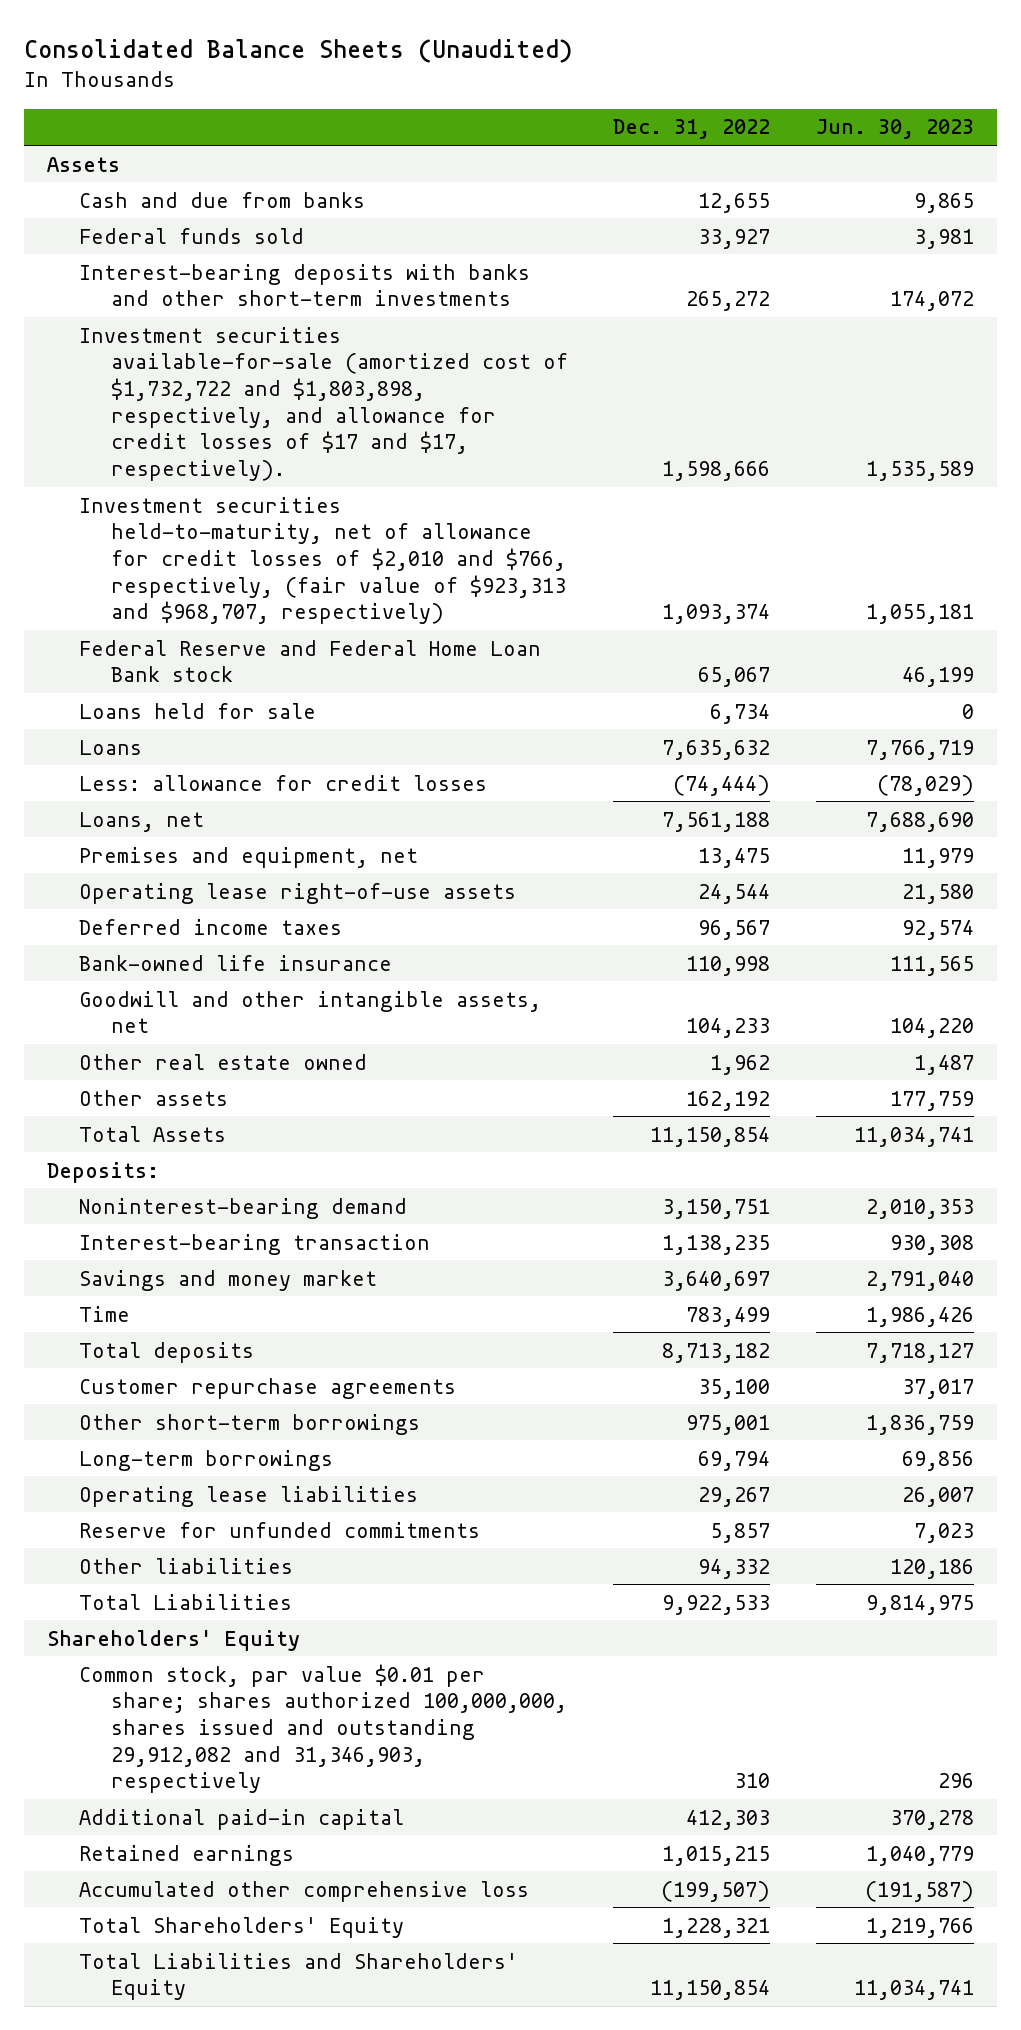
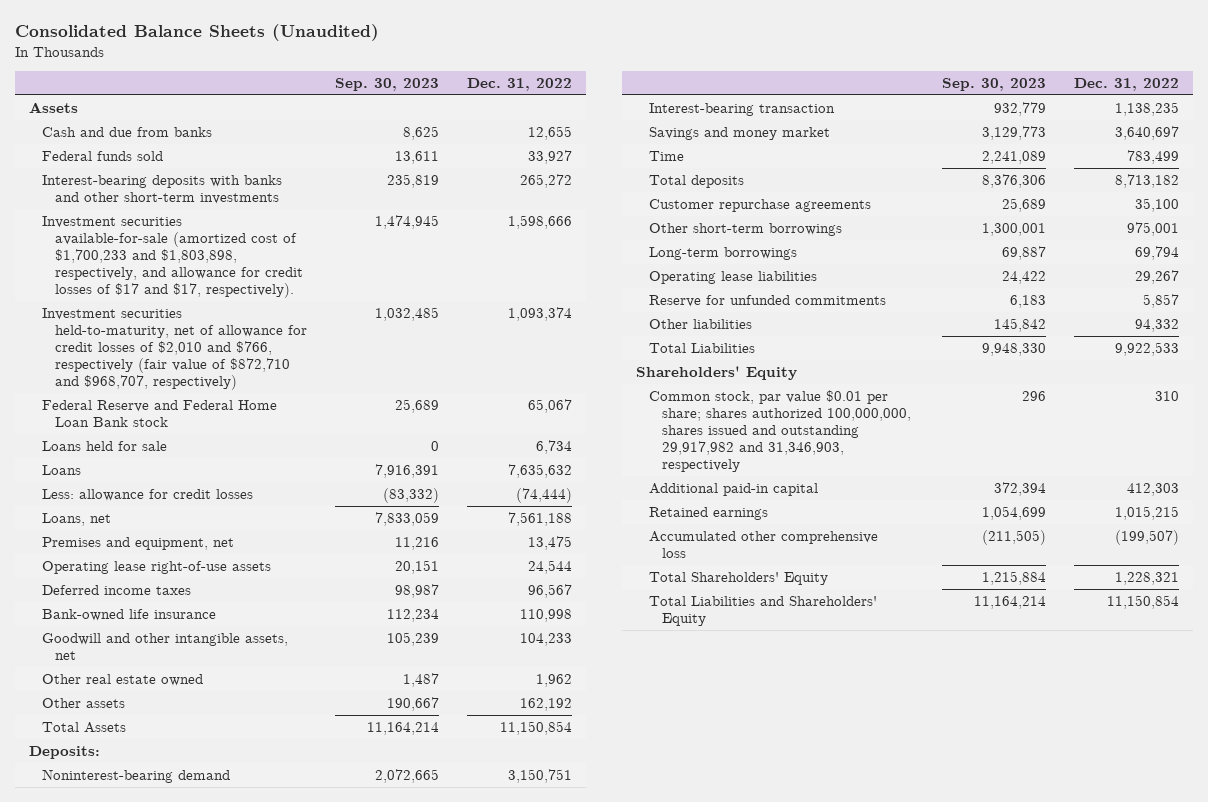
- | Dec. 31, 2022 | Jun. 30, 2023
+ | Sep. 30, 2023 | Dec. 31, 2022
- Investment securities available-for-sale (amortized cost of $1,732,722 and $1,803,898, respectively, and allowance for credit losses of $17 and $17, respectively). | 1,598,666 | 1,535,589
- Investment securities held-to-maturity, net of allowance for credit losses of $2,010 and $766, respectively, (fair value of $923,313 and $968,707, respectively) | 1,093,374 | 1,055,181
+ Investment securities available-for-sale (amortized cost of $1,700,233 and $1,803,898, respectively, and allowance for credit losses of $17 and $17, respectively). | 1,474,945 | 1,598,666
+ Investment securities held-to-maturity, net of allowance for credit losses of $2,010 and $766, respectively (fair value of $872,710 and $968,707, respectively) | 1,032,485 | 1,093,374
- Common stock, par value $0.01 per share; shares authorized 100,000,000, shares issued and outstanding 29,912,082 and 31,346,903, respectively | 310 | 296
+ Common stock, par value $0.01 per share; shares authorized 100,000,000, shares issued and outstanding 29,917,982 and 31,346,903, respectively | 296 | 310

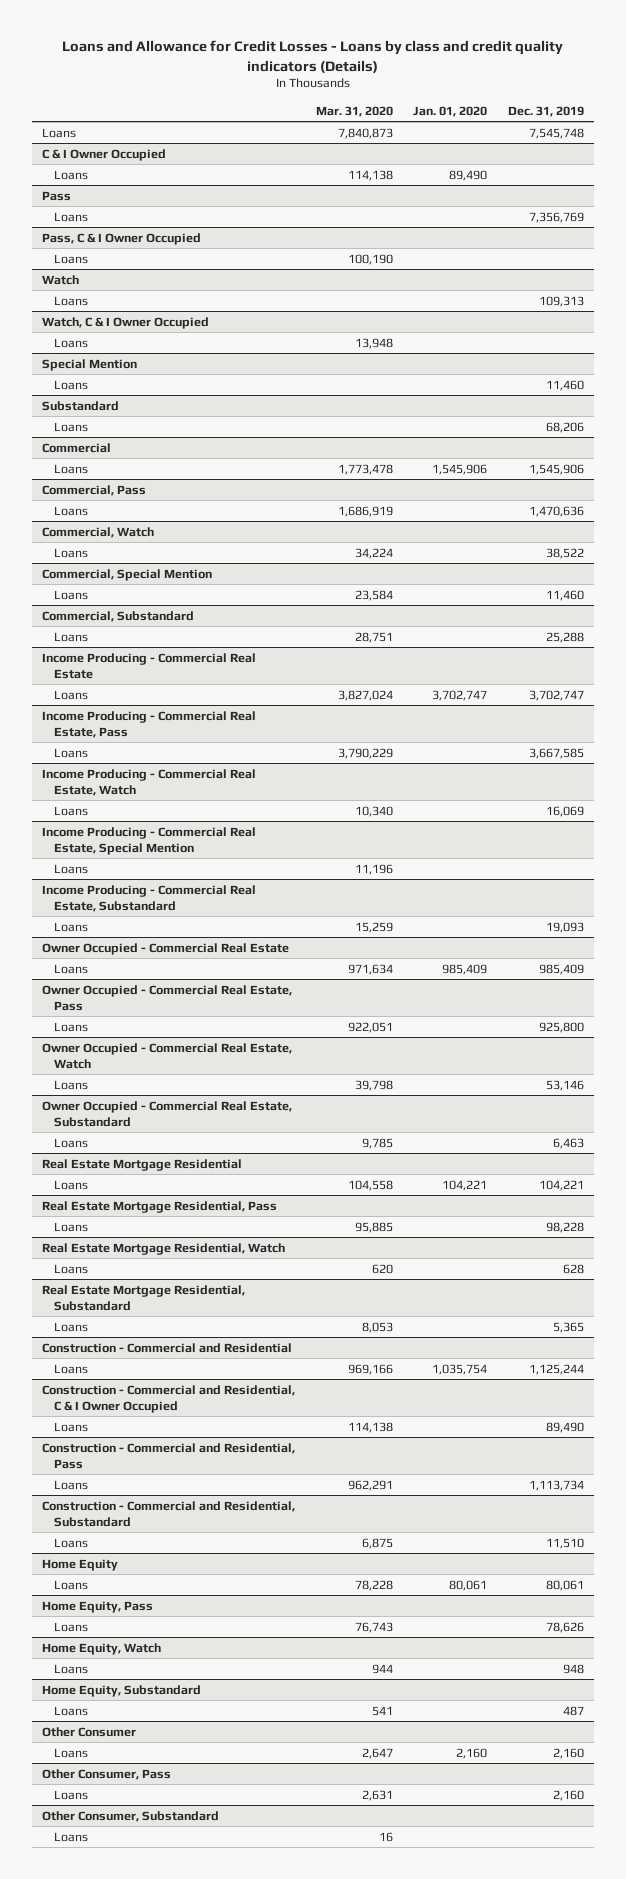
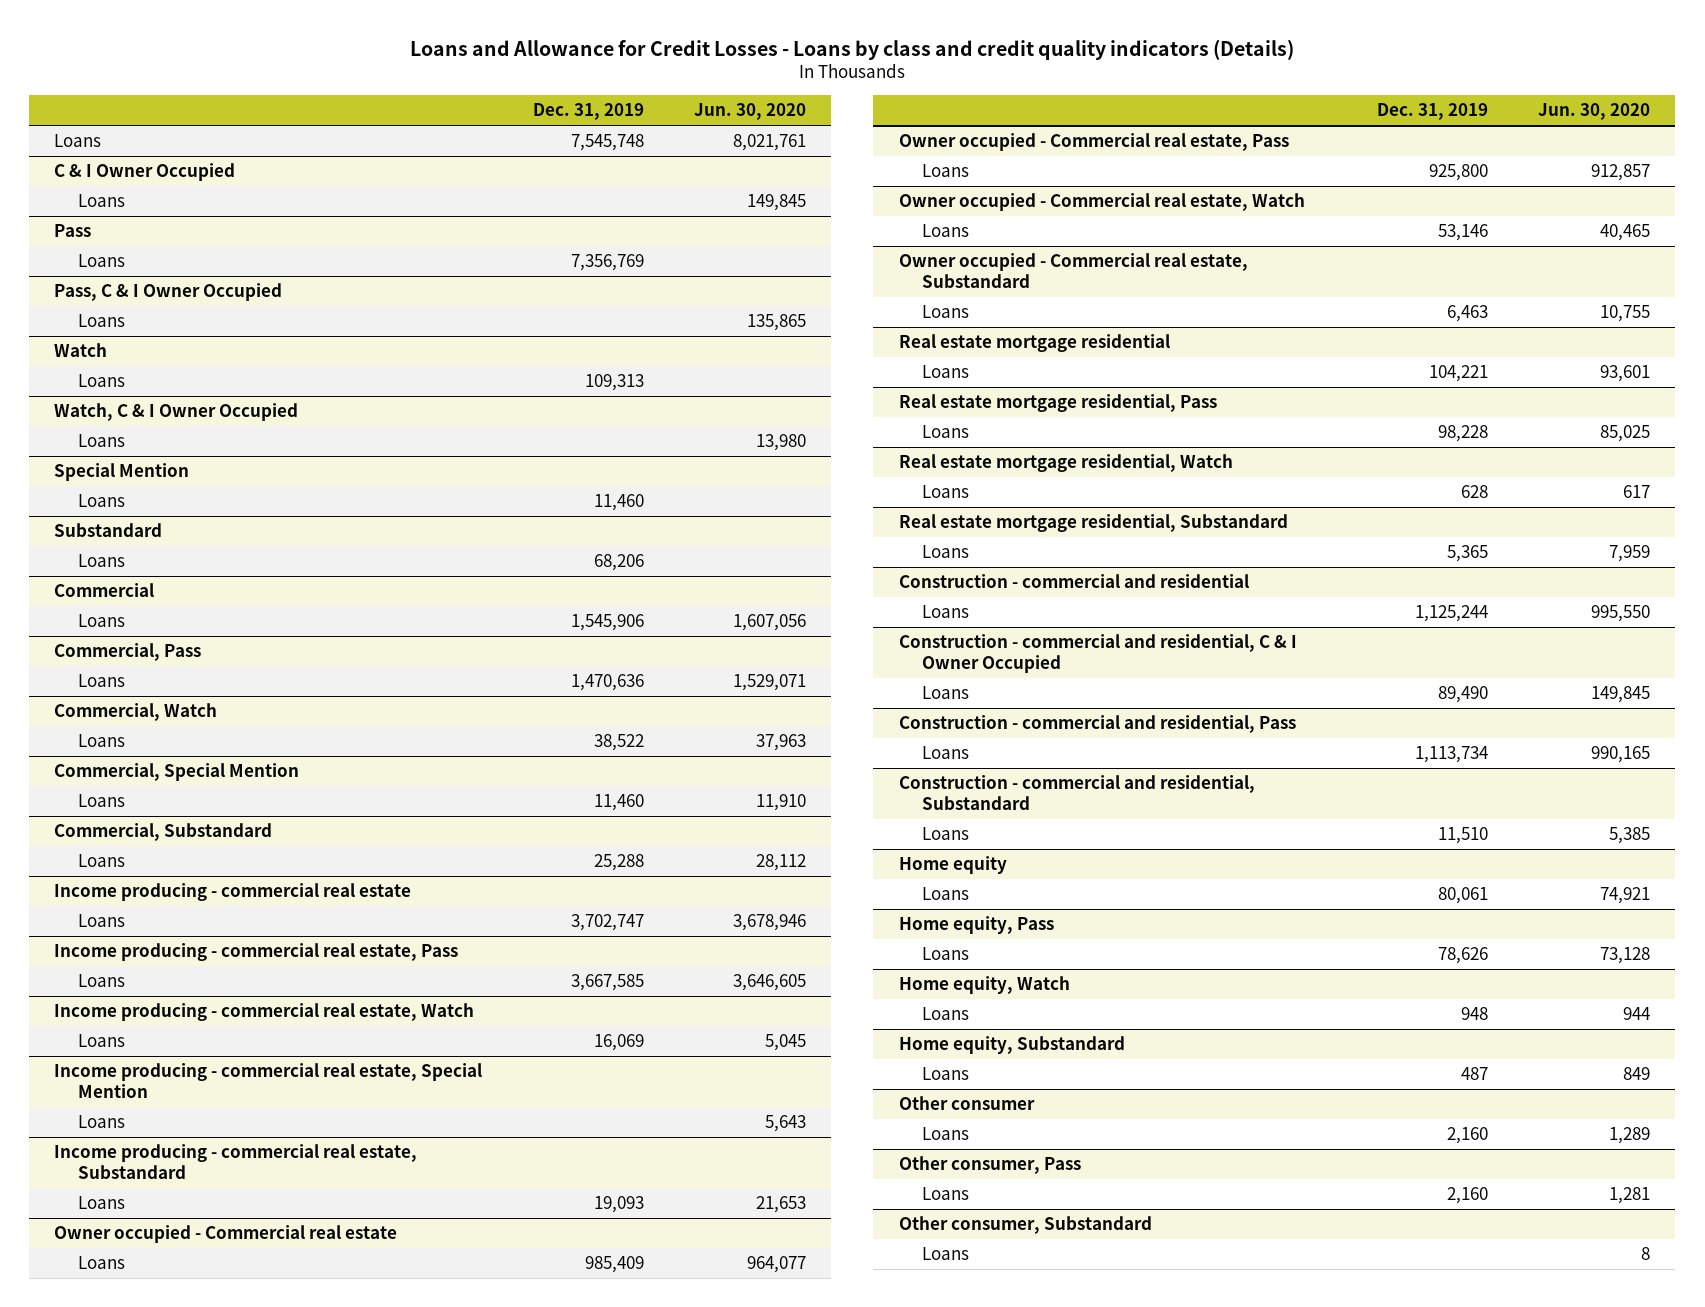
- | Mar. 31, 2020 | Jan. 01, 2020 | Dec. 31, 2019
+ | Dec. 31, 2019 | Jun. 30, 2020
- Income Producing - Commercial Real Estate
+ Income producing - commercial real estate
- Income Producing - Commercial Real Estate, Pass
+ Income producing - commercial real estate, Pass
- Income Producing - Commercial Real Estate, Watch
+ Income producing - commercial real estate, Watch
- Income Producing - Commercial Real Estate, Special Mention
+ Income producing - commercial real estate, Special Mention
- Income Producing - Commercial Real Estate, Substandard
+ Income producing - commercial real estate, Substandard
- Owner Occupied - Commercial Real Estate
+ Owner occupied - Commercial real estate
- Owner Occupied - Commercial Real Estate, Pass
+ Owner occupied - Commercial real estate, Pass
- Owner Occupied - Commercial Real Estate, Watch
+ Owner occupied - Commercial real estate, Watch
- Owner Occupied - Commercial Real Estate, Substandard
+ Owner occupied - Commercial real estate, Substandard
- Real Estate Mortgage Residential
+ Real estate mortgage residential
- Real Estate Mortgage Residential, Pass
+ Real estate mortgage residential, Pass
- Real Estate Mortgage Residential, Watch
+ Real estate mortgage residential, Watch
- Real Estate Mortgage Residential, Substandard
+ Real estate mortgage residential, Substandard
- Construction - Commercial and Residential
+ Construction - commercial and residential
- Construction - Commercial and Residential, C & I Owner Occupied
+ Construction - commercial and residential, C & I Owner Occupied
- Construction - Commercial and Residential, Pass
+ Construction - commercial and residential, Pass
- Construction - Commercial and Residential, Substandard
+ Construction - commercial and residential, Substandard
- Home Equity
+ Home equity
- Home Equity, Pass
+ Home equity, Pass
- Home Equity, Watch
+ Home equity, Watch
- Home Equity, Substandard
+ Home equity, Substandard
- Other Consumer
+ Other consumer
- Other Consumer, Pass
+ Other consumer, Pass
- Other Consumer, Substandard
+ Other consumer, Substandard

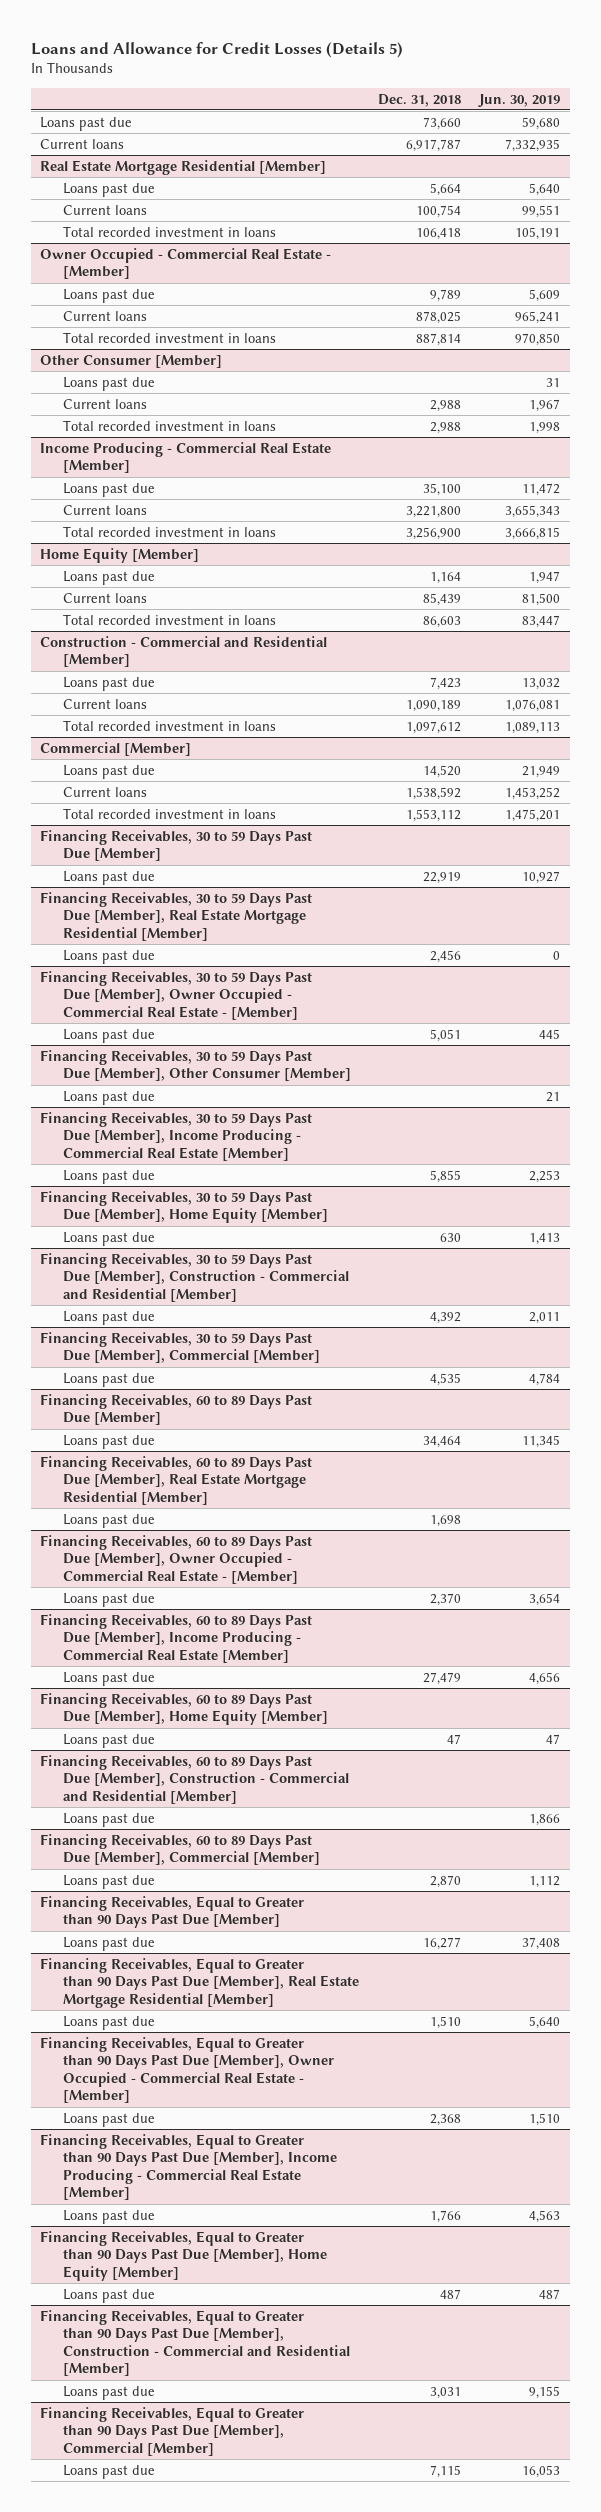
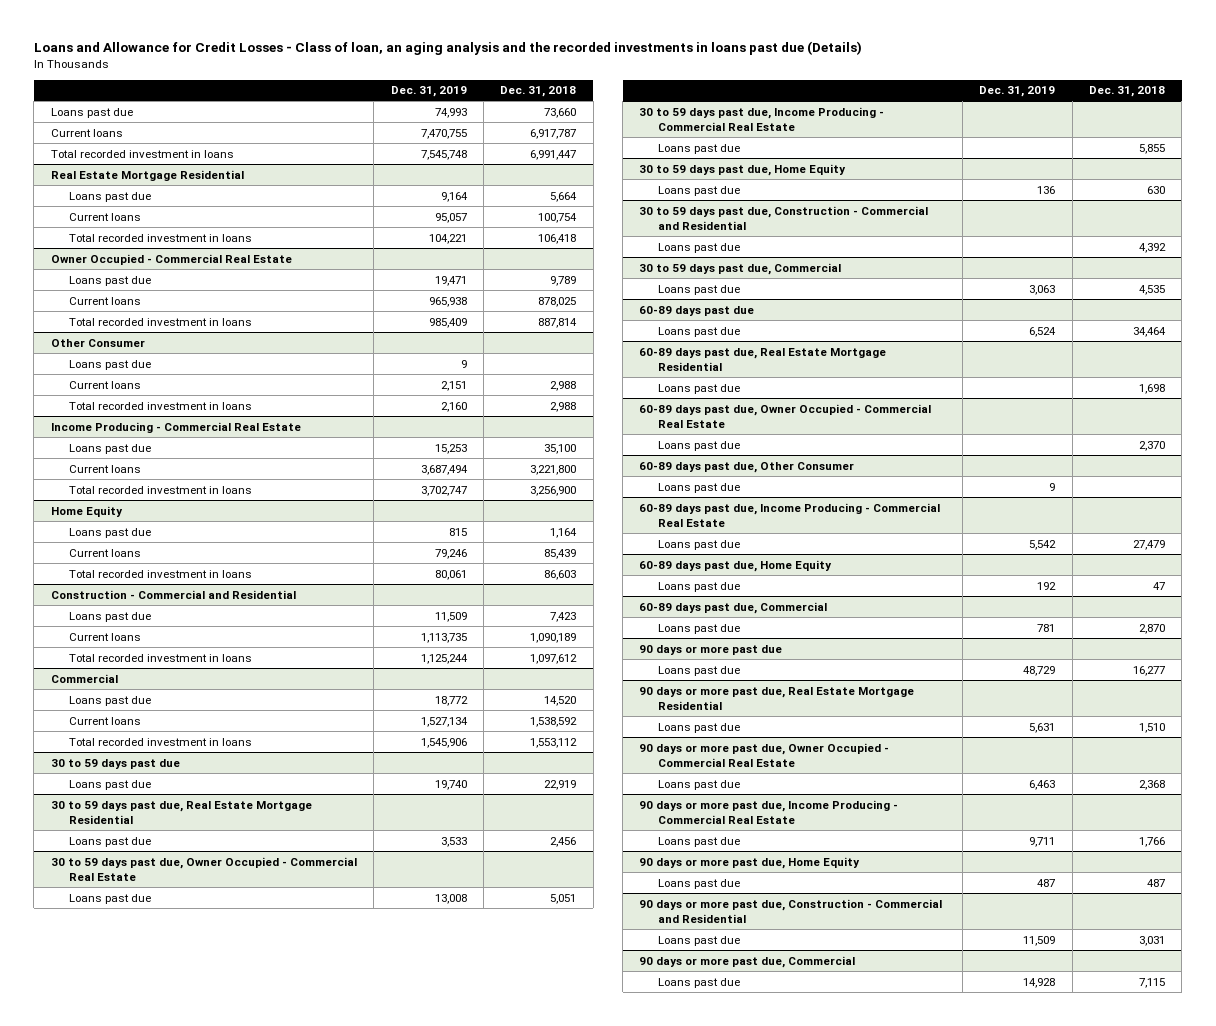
- Loans and Allowance for Credit Losses (Details 5)
+ Loans and Allowance for Credit Losses - Class of loan, an aging analysis and the recorded investments in loans past due (Details)
- | Dec. 31, 2018 | Jun. 30, 2019
+ | Dec. 31, 2019 | Dec. 31, 2018
- Real Estate Mortgage Residential [Member]
+ Total recorded investment in loans | 7,545,748 | 6,991,447
+ Real Estate Mortgage Residential
- Owner Occupied - Commercial Real Estate - [Member]
+ Owner Occupied - Commercial Real Estate
- Other Consumer [Member]
+ Other Consumer
- Income Producing - Commercial Real Estate [Member]
+ Income Producing - Commercial Real Estate
- Home Equity [Member]
+ Home Equity
- Construction - Commercial and Residential [Member]
+ Construction - Commercial and Residential
- Commercial [Member]
+ Commercial
- Financing Receivables, 30 to 59 Days Past Due [Member]
+ 30 to 59 days past due
- Financing Receivables, 30 to 59 Days Past Due [Member], Real Estate Mortgage Residential [Member]
+ 30 to 59 days past due, Real Estate Mortgage Residential
- Financing Receivables, 30 to 59 Days Past Due [Member], Owner Occupied - Commercial Real Estate - [Member]
+ 30 to 59 days past due, Owner Occupied - Commercial Real Estate
- Financing Receivables, 30 to 59 Days Past Due [Member], Other Consumer [Member]
- Loans past due | | 21
- Financing Receivables, 30 to 59 Days Past Due [Member], Income Producing - Commercial Real Estate [Member]
+ 30 to 59 days past due, Income Producing - Commercial Real Estate
- Financing Receivables, 30 to 59 Days Past Due [Member], Home Equity [Member]
+ 30 to 59 days past due, Home Equity
- Financing Receivables, 30 to 59 Days Past Due [Member], Construction - Commercial and Residential [Member]
+ 30 to 59 days past due, Construction - Commercial and Residential
- Financing Receivables, 30 to 59 Days Past Due [Member], Commercial [Member]
+ 30 to 59 days past due, Commercial
- Financing Receivables, 60 to 89 Days Past Due [Member]
+ 60-89 days past due
- Financing Receivables, 60 to 89 Days Past Due [Member], Real Estate Mortgage Residential [Member]
+ 60-89 days past due, Real Estate Mortgage Residential
- Financing Receivables, 60 to 89 Days Past Due [Member], Owner Occupied - Commercial Real Estate - [Member]
+ 60-89 days past due, Owner Occupied - Commercial Real Estate
- Financing Receivables, 60 to 89 Days Past Due [Member], Income Producing - Commercial Real Estate [Member]
+ 60-89 days past due, Other Consumer
+ Loans past due | 9 |
+ 60-89 days past due, Income Producing - Commercial Real Estate
- Financing Receivables, 60 to 89 Days Past Due [Member], Home Equity [Member]
+ 60-89 days past due, Home Equity
- Financing Receivables, 60 to 89 Days Past Due [Member], Construction - Commercial and Residential [Member]
- Loans past due | | 1,866
- Financing Receivables, 60 to 89 Days Past Due [Member], Commercial [Member]
+ 60-89 days past due, Commercial
- Financing Receivables, Equal to Greater than 90 Days Past Due [Member]
+ 90 days or more past due
- Financing Receivables, Equal to Greater than 90 Days Past Due [Member], Real Estate Mortgage Residential [Member]
+ 90 days or more past due, Real Estate Mortgage Residential
- Financing Receivables, Equal to Greater than 90 Days Past Due [Member], Owner Occupied - Commercial Real Estate - [Member]
+ 90 days or more past due, Owner Occupied - Commercial Real Estate
- Financing Receivables, Equal to Greater than 90 Days Past Due [Member], Income Producing - Commercial Real Estate [Member]
+ 90 days or more past due, Income Producing - Commercial Real Estate
- Financing Receivables, Equal to Greater than 90 Days Past Due [Member], Home Equity [Member]
+ 90 days or more past due, Home Equity
- Financing Receivables, Equal to Greater than 90 Days Past Due [Member], Construction - Commercial and Residential [Member]
+ 90 days or more past due, Construction - Commercial and Residential
- Financing Receivables, Equal to Greater than 90 Days Past Due [Member], Commercial [Member]
+ 90 days or more past due, Commercial

